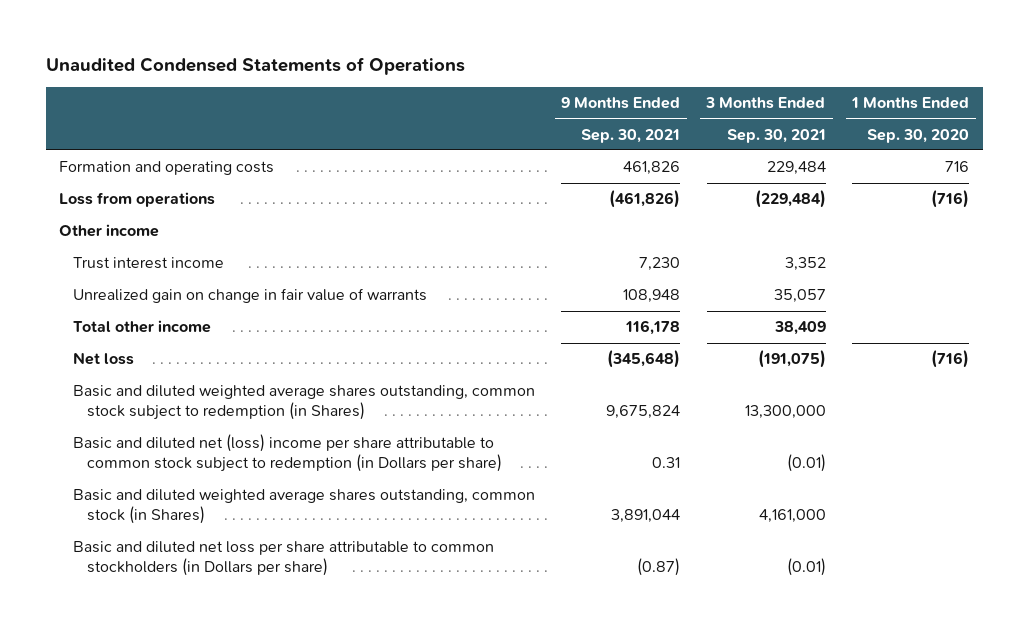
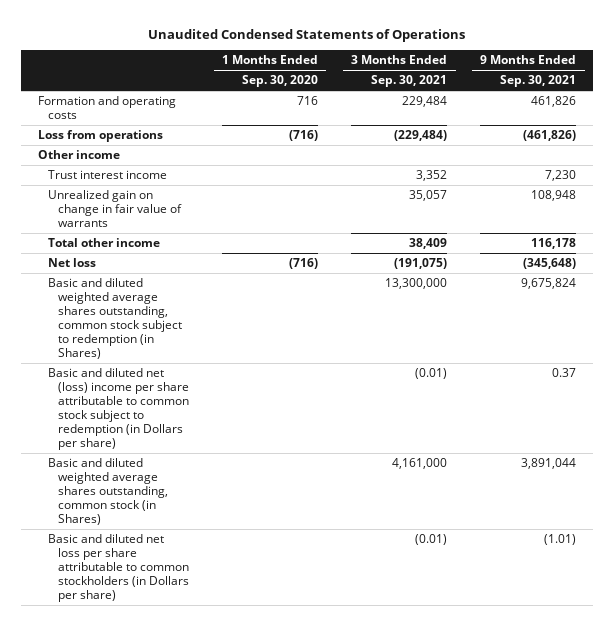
- | 9 Months Ended Sep. 30, 2021 | 3 Months Ended Sep. 30, 2021 | 1 Months Ended Sep. 30, 2020
+ | 1 Months Ended Sep. 30, 2020 | 3 Months Ended Sep. 30, 2021 | 9 Months Ended Sep. 30, 2021
- Basic and diluted net (loss) income per share attributable to common stock subject to redemption (in Dollars per share) | 0.31 | (0.01) |
+ Basic and diluted net (loss) income per share attributable to common stock subject to redemption (in Dollars per share) | | (0.01) | 0.37
- Basic and diluted net loss per share attributable to common stockholders (in Dollars per share) | (0.87) | (0.01) |
+ Basic and diluted net loss per share attributable to common stockholders (in Dollars per share) | | (0.01) | (1.01)

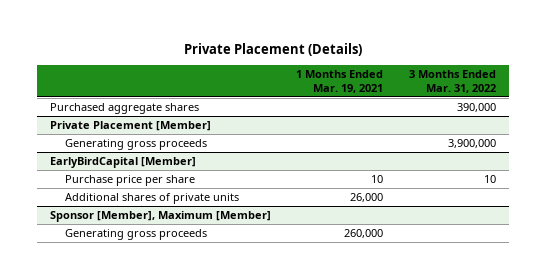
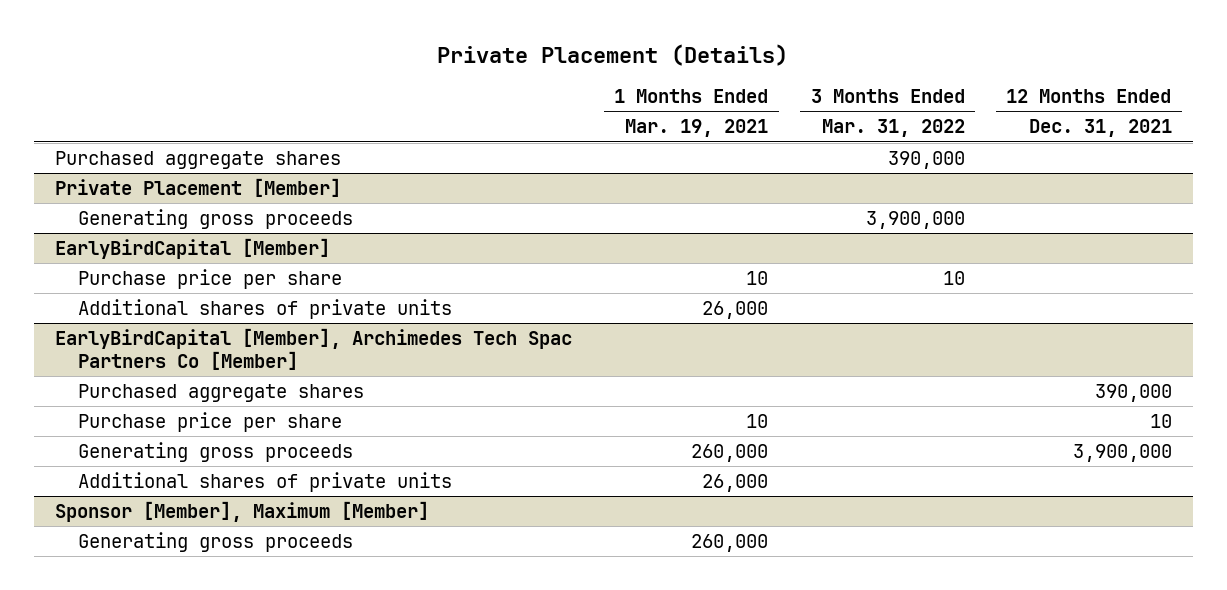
- | 1 Months Ended Mar. 19, 2021 | 3 Months Ended Mar. 31, 2022
+ | 1 Months Ended Mar. 19, 2021 | 3 Months Ended Mar. 31, 2022 | 12 Months Ended Dec. 31, 2021
+ EarlyBirdCapital [Member], Archimedes Tech Spac Partners Co [Member]
+ Purchased aggregate shares | | | 390,000
+ Purchase price per share | 10 | | 10
+ Generating gross proceeds | 260,000 | | 3,900,000
+ Additional shares of private units | 26,000 | |

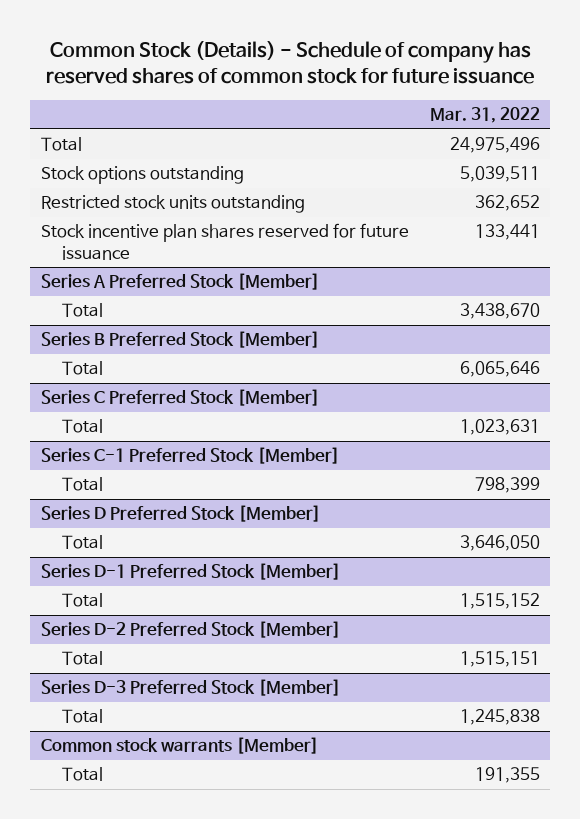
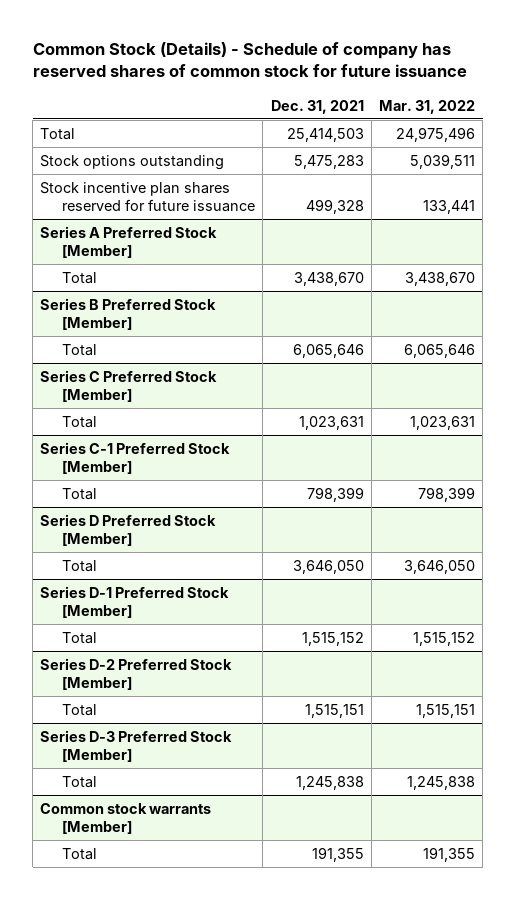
- | Mar. 31, 2022
+ | Dec. 31, 2021 | Mar. 31, 2022
- Restricted stock units outstanding | 362,652

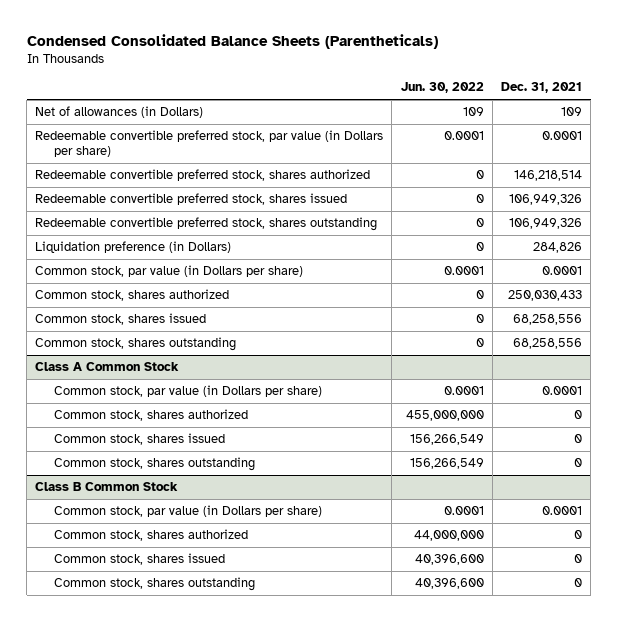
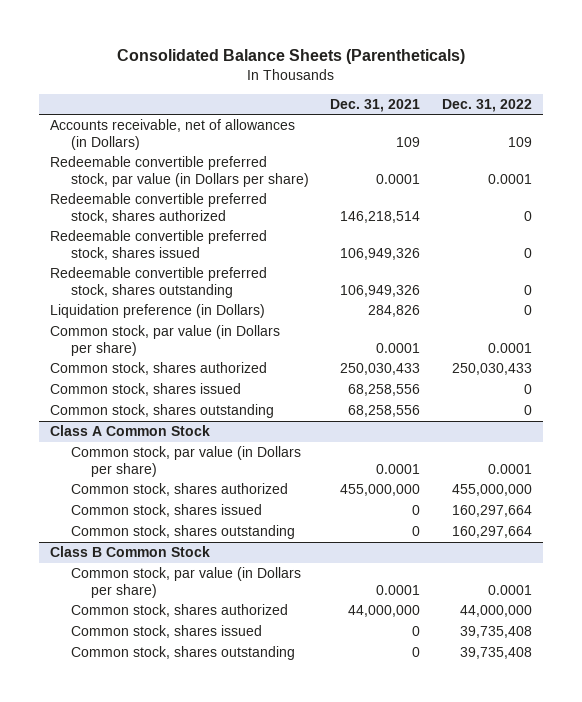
- Condensed Consolidated Balance Sheets (Parentheticals)
+ Consolidated Balance Sheets (Parentheticals)
- | Jun. 30, 2022 | Dec. 31, 2021
+ | Dec. 31, 2021 | Dec. 31, 2022
- Net of allowances (in Dollars) | 109 | 109
+ Accounts receivable, net of allowances (in Dollars) | 109 | 109
@ Class A Common Stock
- Common stock, shares authorized | 455,000,000 | 0
+ Common stock, shares authorized | 455,000,000 | 455,000,000
@ Class B Common Stock
- Common stock, shares authorized | 44,000,000 | 0
+ Common stock, shares authorized | 44,000,000 | 44,000,000

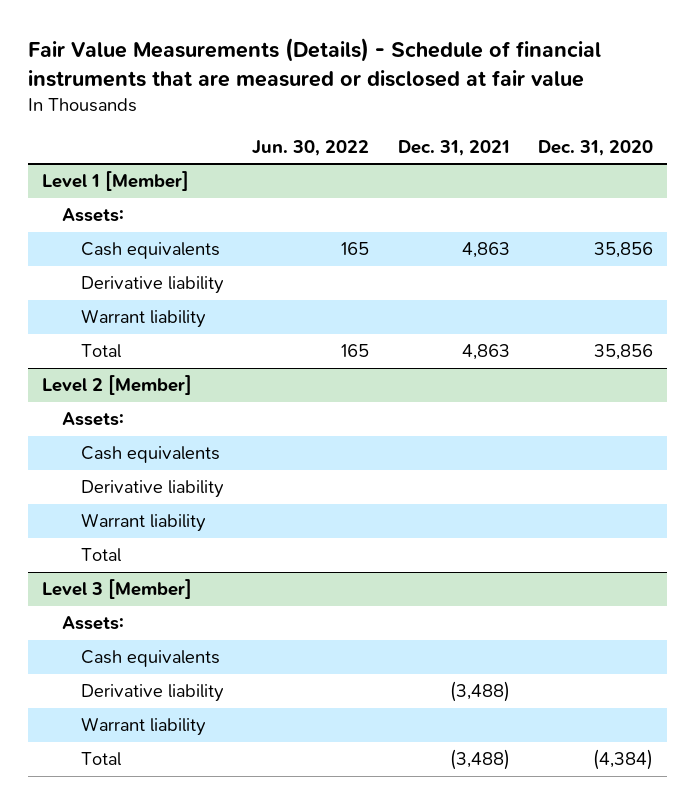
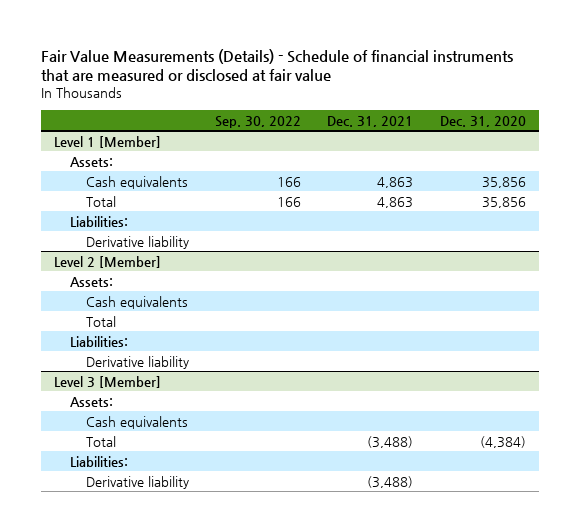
- | Jun. 30, 2022 | Dec. 31, 2021 | Dec. 31, 2020
+ | Sep. 30, 2022 | Dec. 31, 2021 | Dec. 31, 2020
@ Level 1 [Member]
- Warrant liability
+ Liabilities:
moved down: Derivative liability
@ Level 2 [Member]
- Warrant liability
+ Liabilities:
moved down: Derivative liability
@ Level 3 [Member]
- Warrant liability
+ Liabilities:
moved down: Derivative liability | | (3,488) |

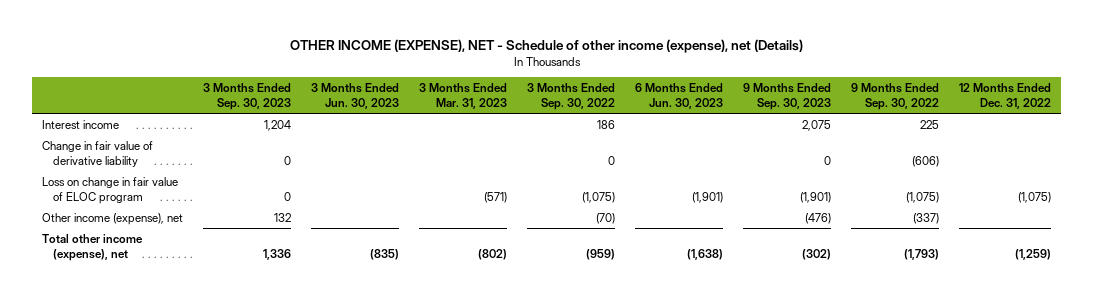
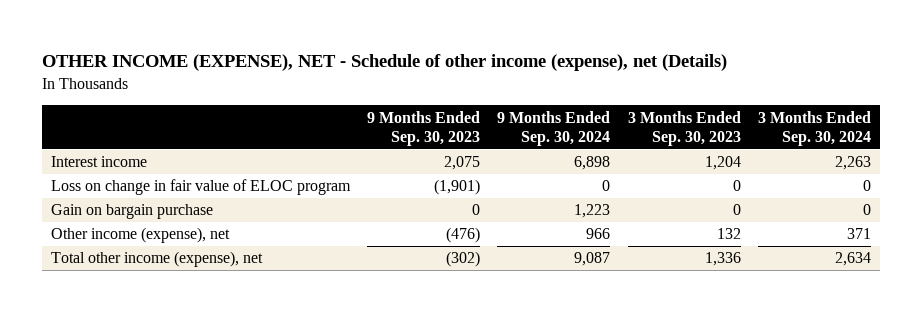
- | 3 Months Ended Sep. 30, 2023 | 3 Months Ended Jun. 30, 2023 | 3 Months Ended Mar. 31, 2023 | 3 Months Ended Sep. 30, 2022 | 6 Months Ended Jun. 30, 2023 | 9 Months Ended Sep. 30, 2023 | 9 Months Ended Sep. 30, 2022 | 12 Months Ended Dec. 31, 2022
+ | 9 Months Ended Sep. 30, 2023 | 9 Months Ended Sep. 30, 2024 | 3 Months Ended Sep. 30, 2023 | 3 Months Ended Sep. 30, 2024
- Change in fair value of derivative liability | 0 | | | 0 | | 0 | (606) |
+ Gain on bargain purchase | 0 | 1,223 | 0 | 0

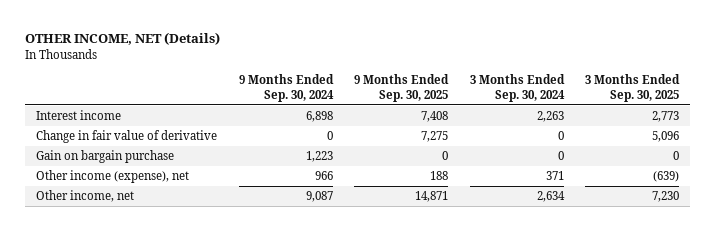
- OTHER INCOME (EXPENSE), NET - Schedule of other income (expense), net (Details)
+ OTHER INCOME, NET (Details)
- | 9 Months Ended Sep. 30, 2023 | 9 Months Ended Sep. 30, 2024 | 3 Months Ended Sep. 30, 2023 | 3 Months Ended Sep. 30, 2024
+ | 9 Months Ended Sep. 30, 2024 | 9 Months Ended Sep. 30, 2025 | 3 Months Ended Sep. 30, 2024 | 3 Months Ended Sep. 30, 2025
- Loss on change in fair value of ELOC program | (1,901) | 0 | 0 | 0
+ Change in fair value of derivative | 0 | 7,275 | 0 | 5,096
- Total other income (expense), net | (302) | 9,087 | 1,336 | 2,634
+ Other income, net | 9,087 | 14,871 | 2,634 | 7,230

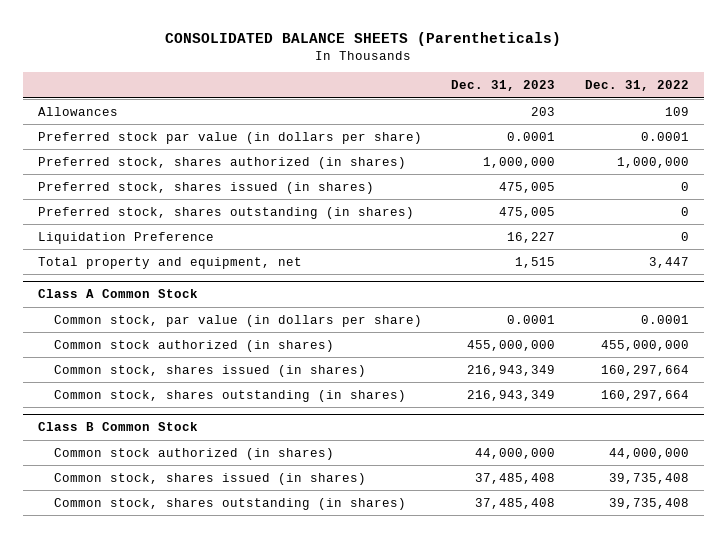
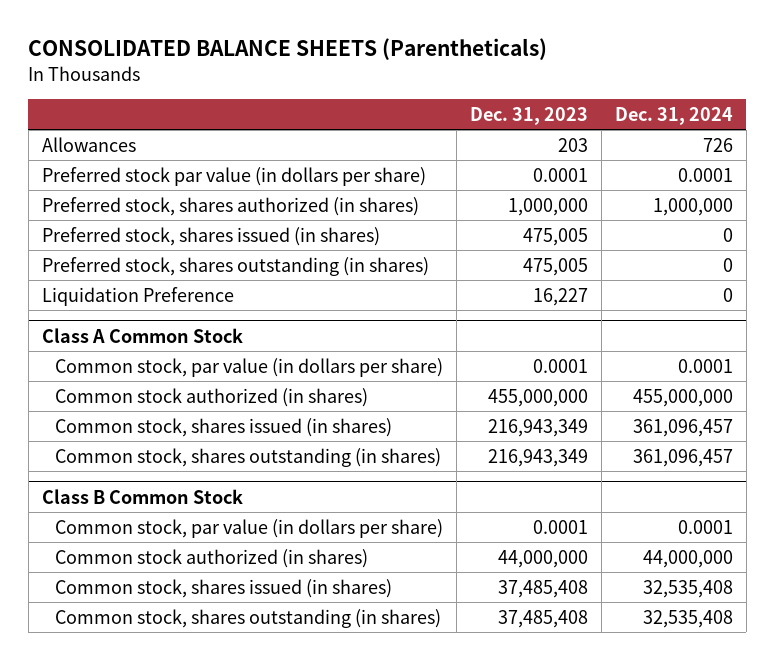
- | Dec. 31, 2023 | Dec. 31, 2022
+ | Dec. 31, 2023 | Dec. 31, 2024
- Total property and equipment, net | 1,515 | 3,447
@ Class B Common Stock
+ Common stock, par value (in dollars per share) | 0.0001 | 0.0001

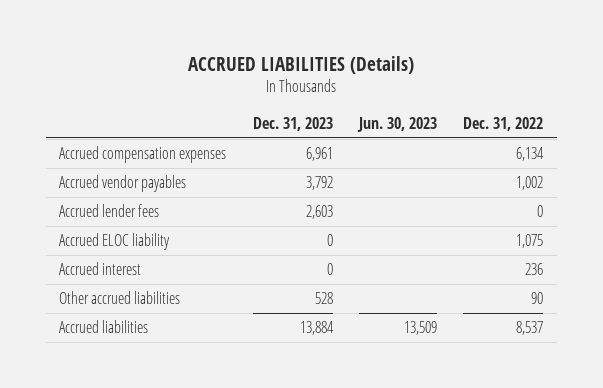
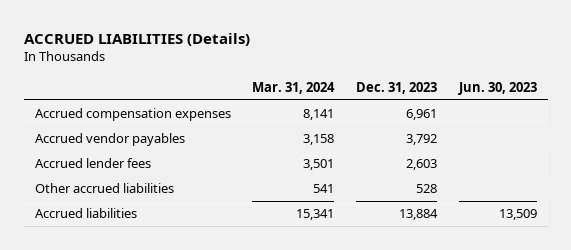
- | Dec. 31, 2023 | Jun. 30, 2023 | Dec. 31, 2022
+ | Mar. 31, 2024 | Dec. 31, 2023 | Jun. 30, 2023
- Accrued ELOC liability | 0 | | 1,075
- Accrued interest | 0 | | 236

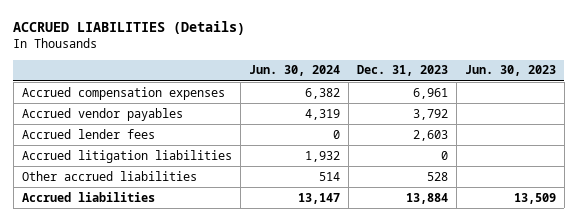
- | Mar. 31, 2024 | Dec. 31, 2023 | Jun. 30, 2023
+ | Jun. 30, 2024 | Dec. 31, 2023 | Jun. 30, 2023
+ Accrued litigation liabilities | 1,932 | 0 |

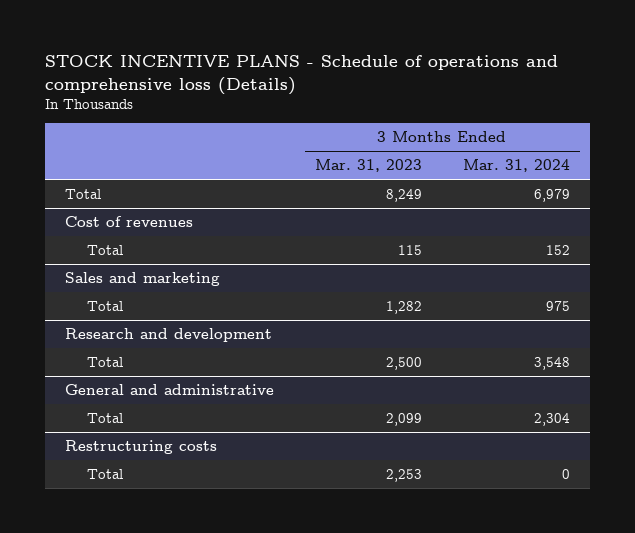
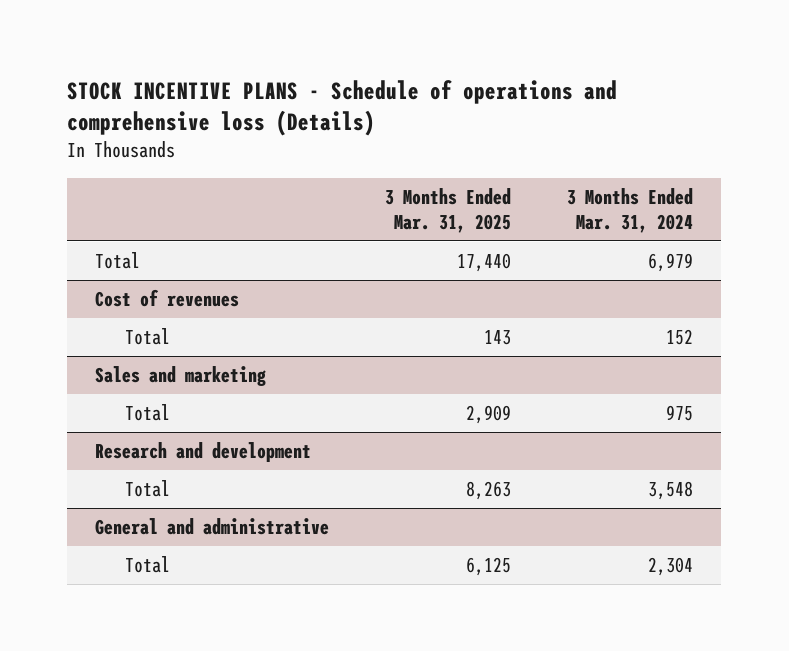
- | 3 Months Ended Mar. 31, 2023 | 3 Months Ended Mar. 31, 2024
+ | 3 Months Ended Mar. 31, 2025 | 3 Months Ended Mar. 31, 2024
- Restructuring costs
- Total | 2,253 | 0

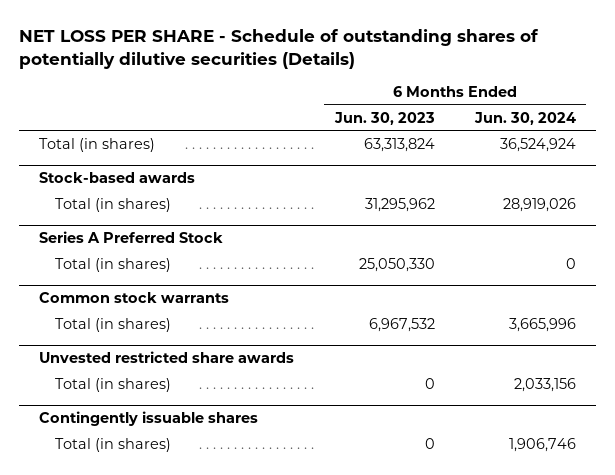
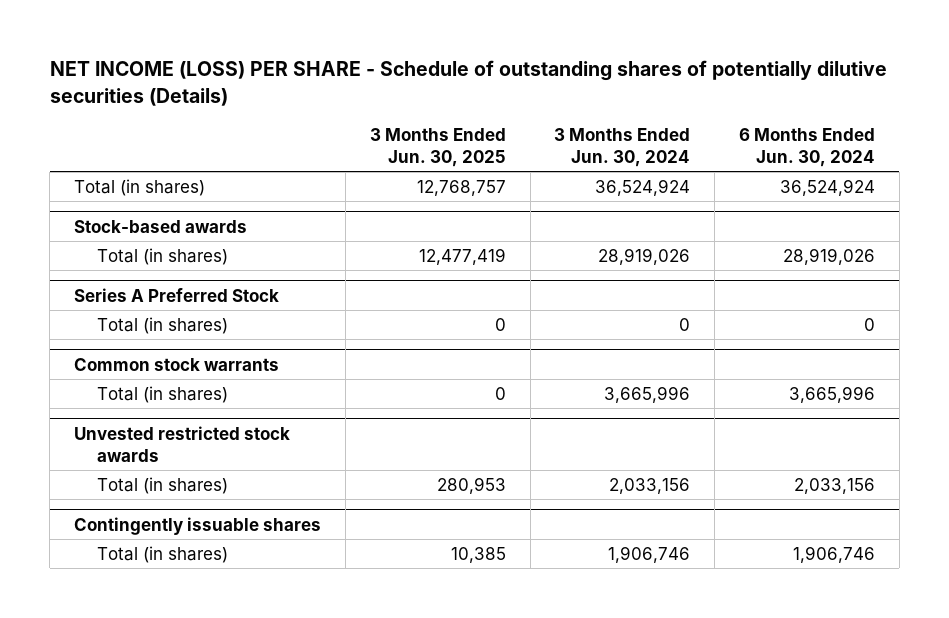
- NET LOSS PER SHARE - Schedule of outstanding shares of potentially dilutive securities (Details)
+ NET INCOME (LOSS) PER SHARE - Schedule of outstanding shares of potentially dilutive securities (Details)
- | 6 Months Ended Jun. 30, 2023 | 6 Months Ended Jun. 30, 2024
+ | 3 Months Ended Jun. 30, 2025 | 3 Months Ended Jun. 30, 2024 | 6 Months Ended Jun. 30, 2024
- Unvested restricted share awards
+ Unvested restricted stock awards

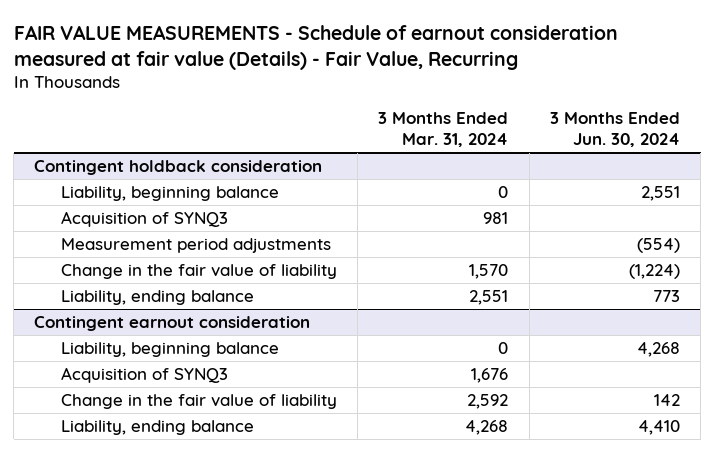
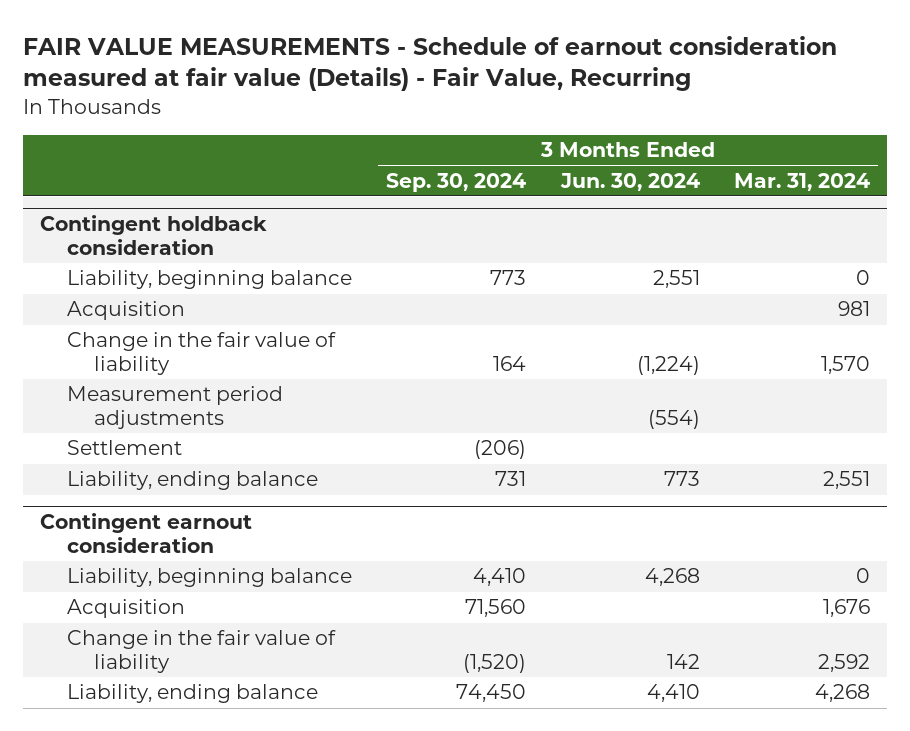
- | 3 Months Ended Mar. 31, 2024 | 3 Months Ended Jun. 30, 2024
+ | 3 Months Ended Sep. 30, 2024 | 3 Months Ended Jun. 30, 2024 | 3 Months Ended Mar. 31, 2024
@ Contingent holdback consideration
- Acquisition of SYNQ3 | 981 |
+ Acquisition | | | 981
moved down: Measurement period adjustments | | (554) |
+ Settlement | (206) | |
@ Contingent earnout consideration
- Acquisition of SYNQ3 | 1,676 |
+ Acquisition | 71,560 | | 1,676

